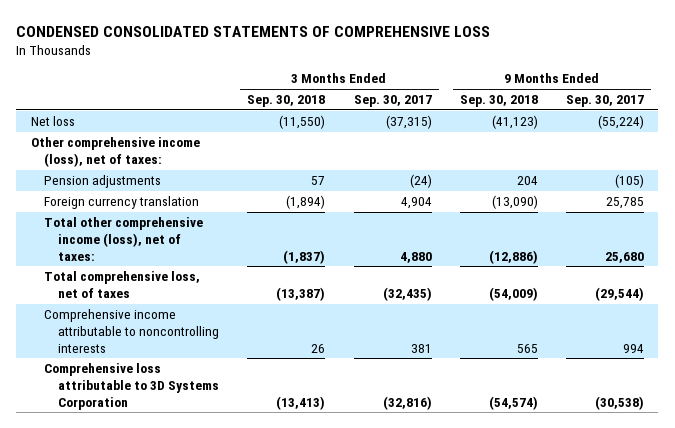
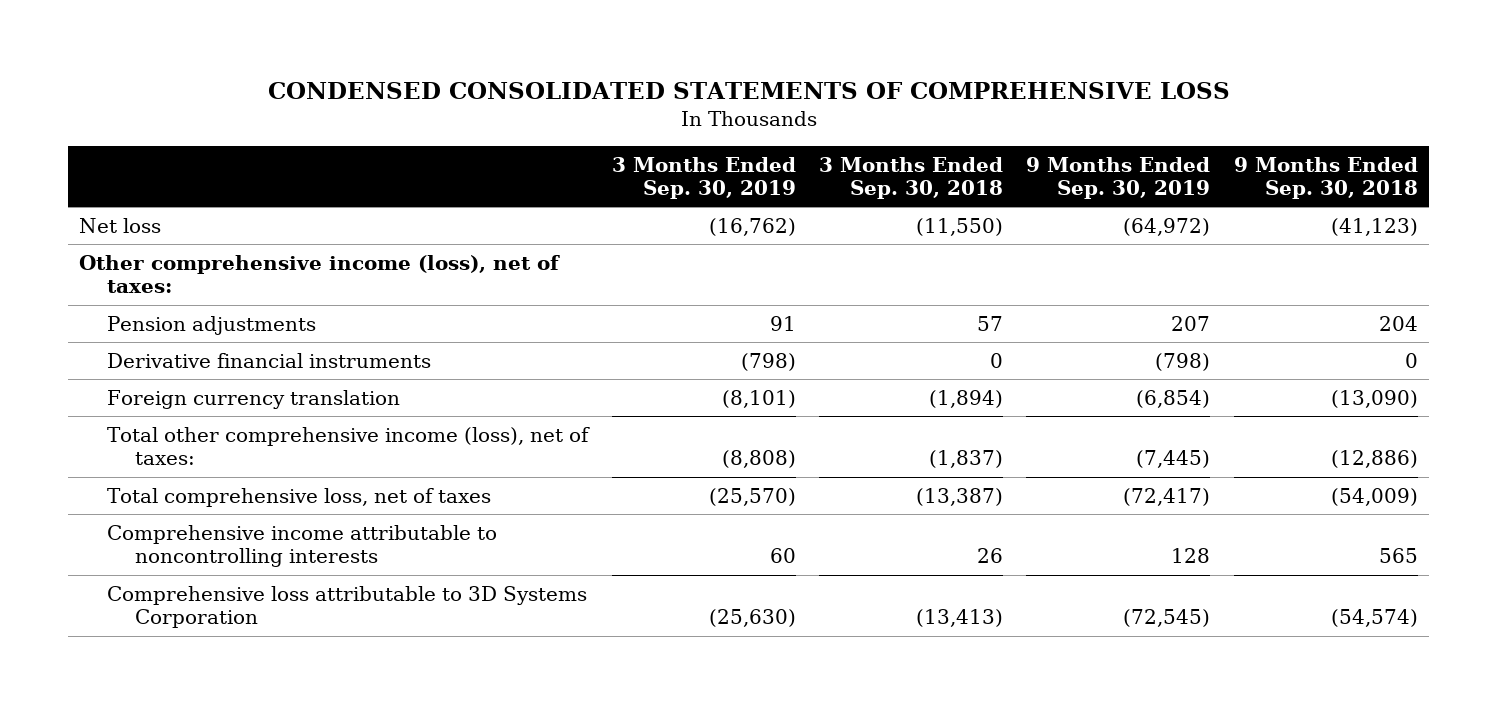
- | 3 Months Ended Sep. 30, 2018 | 3 Months Ended Sep. 30, 2017 | 9 Months Ended Sep. 30, 2018 | 9 Months Ended Sep. 30, 2017
+ | 3 Months Ended Sep. 30, 2019 | 3 Months Ended Sep. 30, 2018 | 9 Months Ended Sep. 30, 2019 | 9 Months Ended Sep. 30, 2018
+ Derivative financial instruments | (798) | 0 | (798) | 0

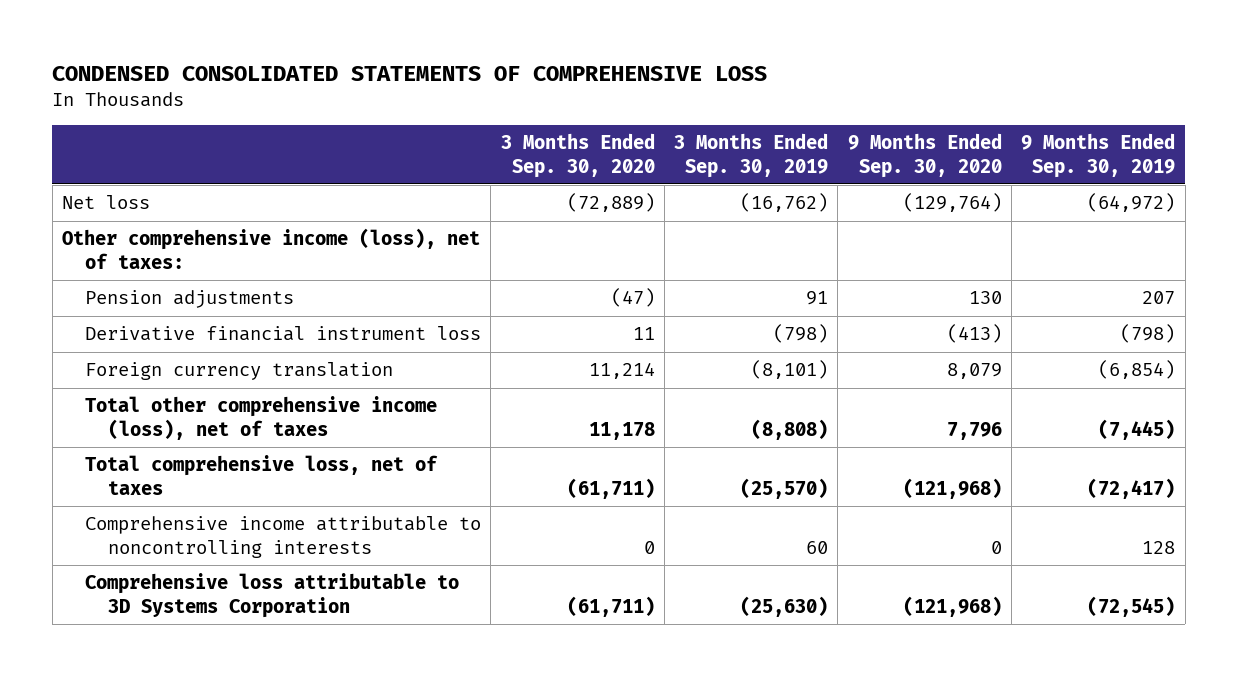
- | 3 Months Ended Sep. 30, 2019 | 3 Months Ended Sep. 30, 2018 | 9 Months Ended Sep. 30, 2019 | 9 Months Ended Sep. 30, 2018
+ | 3 Months Ended Sep. 30, 2020 | 3 Months Ended Sep. 30, 2019 | 9 Months Ended Sep. 30, 2020 | 9 Months Ended Sep. 30, 2019
- Derivative financial instruments | (798) | 0 | (798) | 0
+ Derivative financial instrument loss | 11 | (798) | (413) | (798)
- Total other comprehensive income (loss), net of taxes: | (8,808) | (1,837) | (7,445) | (12,886)
+ Total other comprehensive income (loss), net of taxes | 11,178 | (8,808) | 7,796 | (7,445)

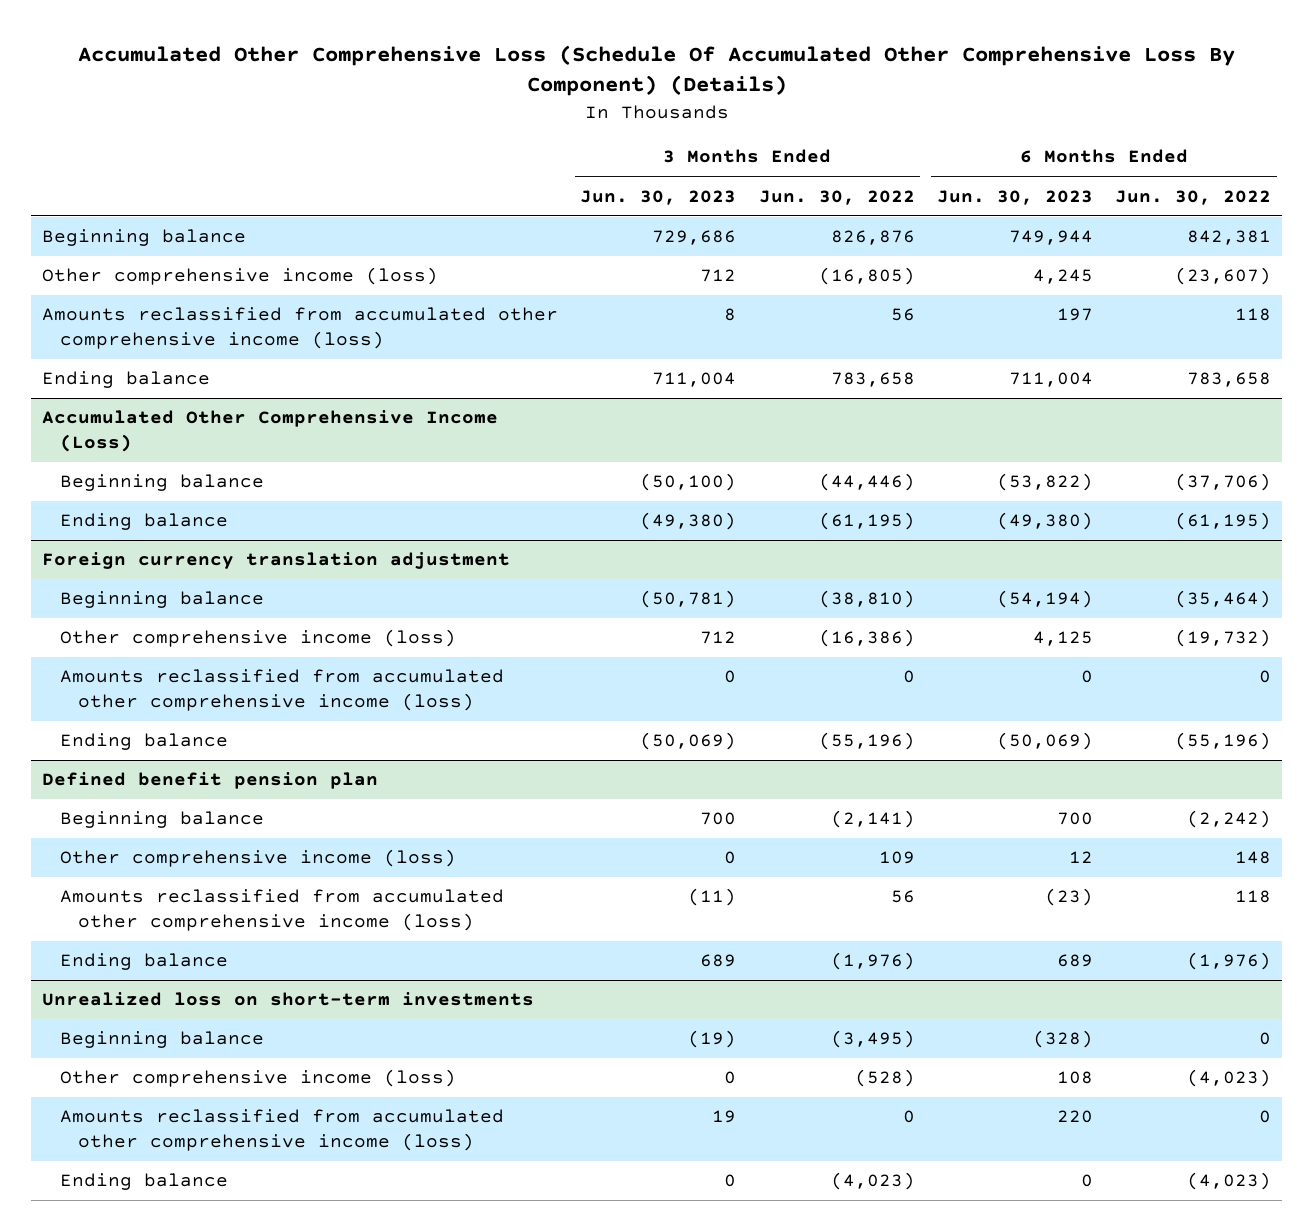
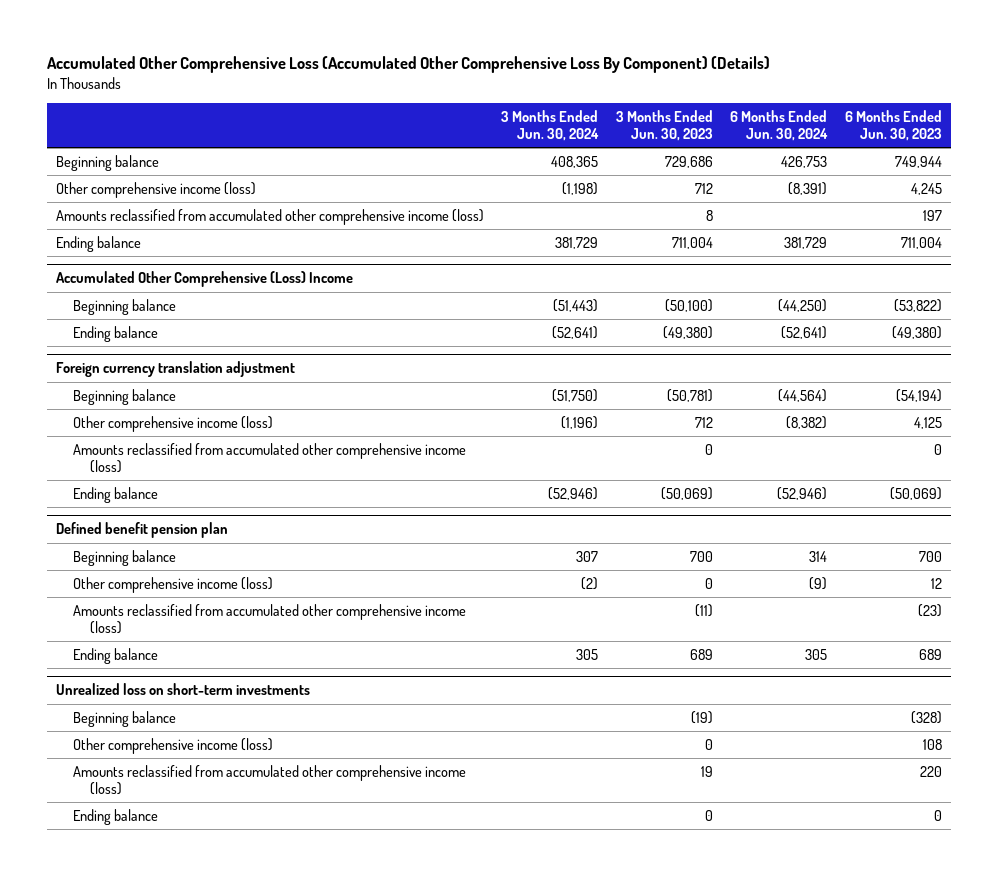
- Accumulated Other Comprehensive Loss (Schedule Of Accumulated Other Comprehensive Loss By Component) (Details)
+ Accumulated Other Comprehensive Loss (Accumulated Other Comprehensive Loss By Component) (Details)
- | 3 Months Ended Jun. 30, 2023 | 3 Months Ended Jun. 30, 2022 | 6 Months Ended Jun. 30, 2023 | 6 Months Ended Jun. 30, 2022
+ | 3 Months Ended Jun. 30, 2024 | 3 Months Ended Jun. 30, 2023 | 6 Months Ended Jun. 30, 2024 | 6 Months Ended Jun. 30, 2023
- Accumulated Other Comprehensive Income (Loss)
+ Accumulated Other Comprehensive (Loss) Income

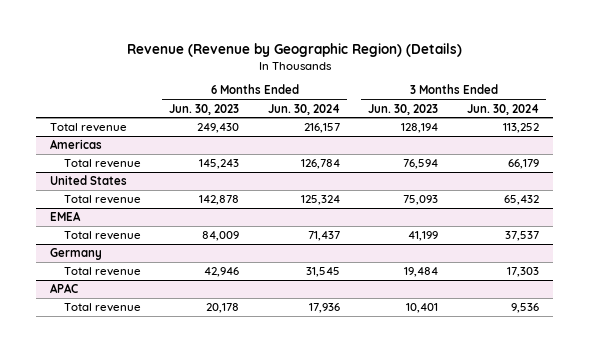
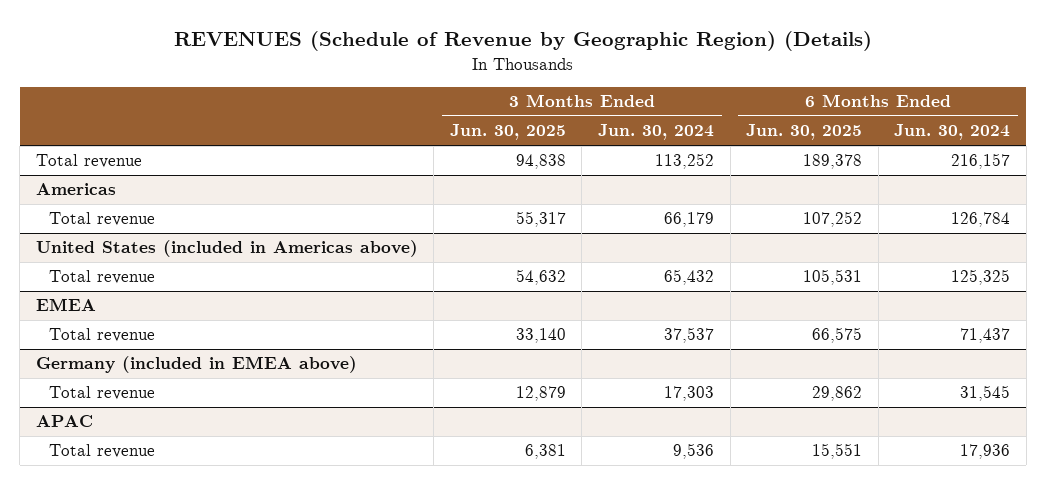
- Revenue (Revenue by Geographic Region) (Details)
+ REVENUES (Schedule of Revenue by Geographic Region) (Details)
- | 6 Months Ended Jun. 30, 2023 | 6 Months Ended Jun. 30, 2024 | 3 Months Ended Jun. 30, 2023 | 3 Months Ended Jun. 30, 2024
+ | 3 Months Ended Jun. 30, 2025 | 3 Months Ended Jun. 30, 2024 | 6 Months Ended Jun. 30, 2025 | 6 Months Ended Jun. 30, 2024
- United States
- Total revenue | 142,878 | 125,324 | 75,093 | 65,432
+ United States (included in Americas above)
+ Total revenue | 54,632 | 65,432 | 105,531 | 125,325
- Germany
+ Germany (included in EMEA above)

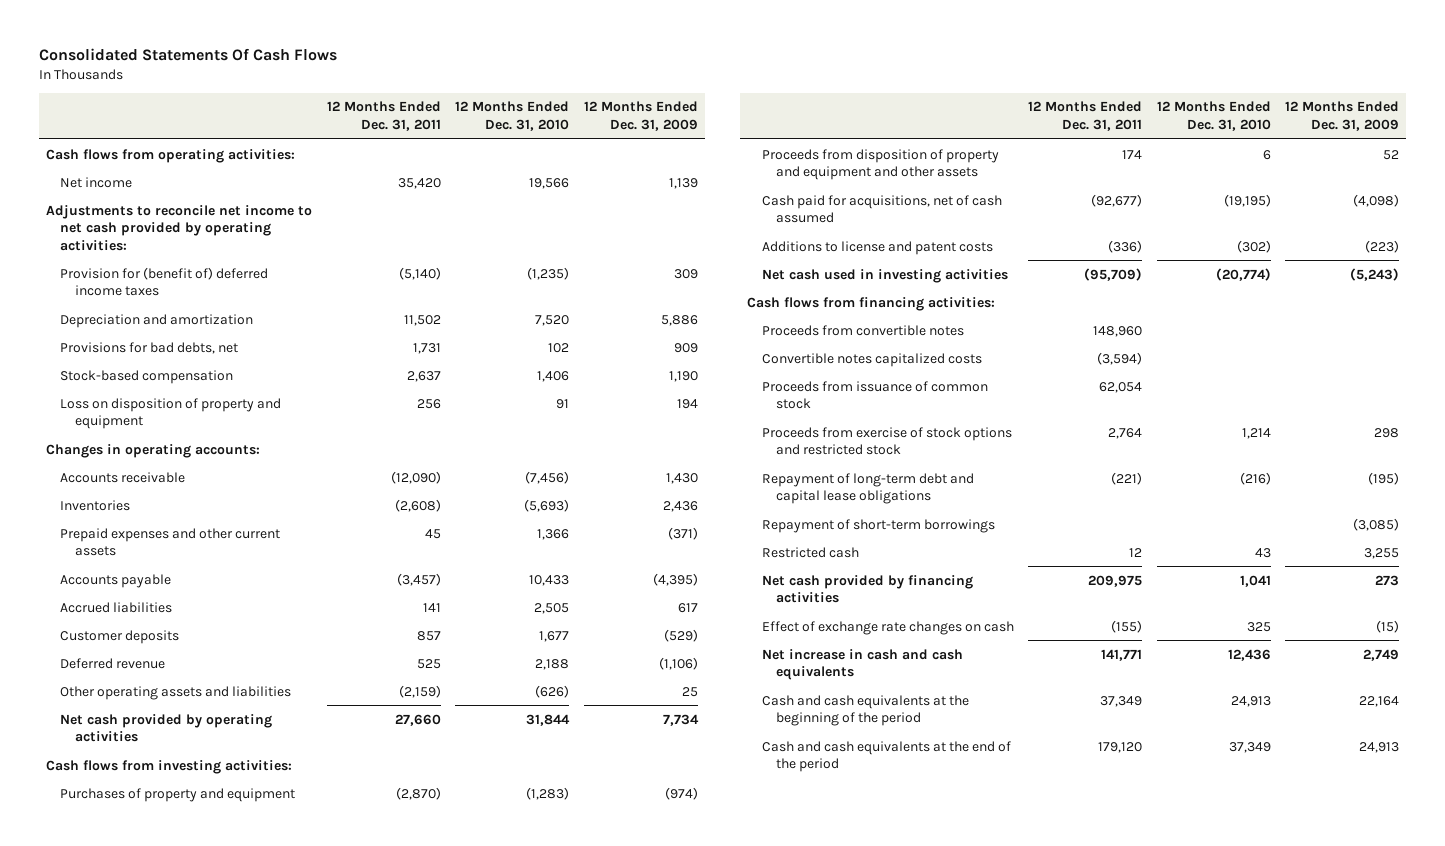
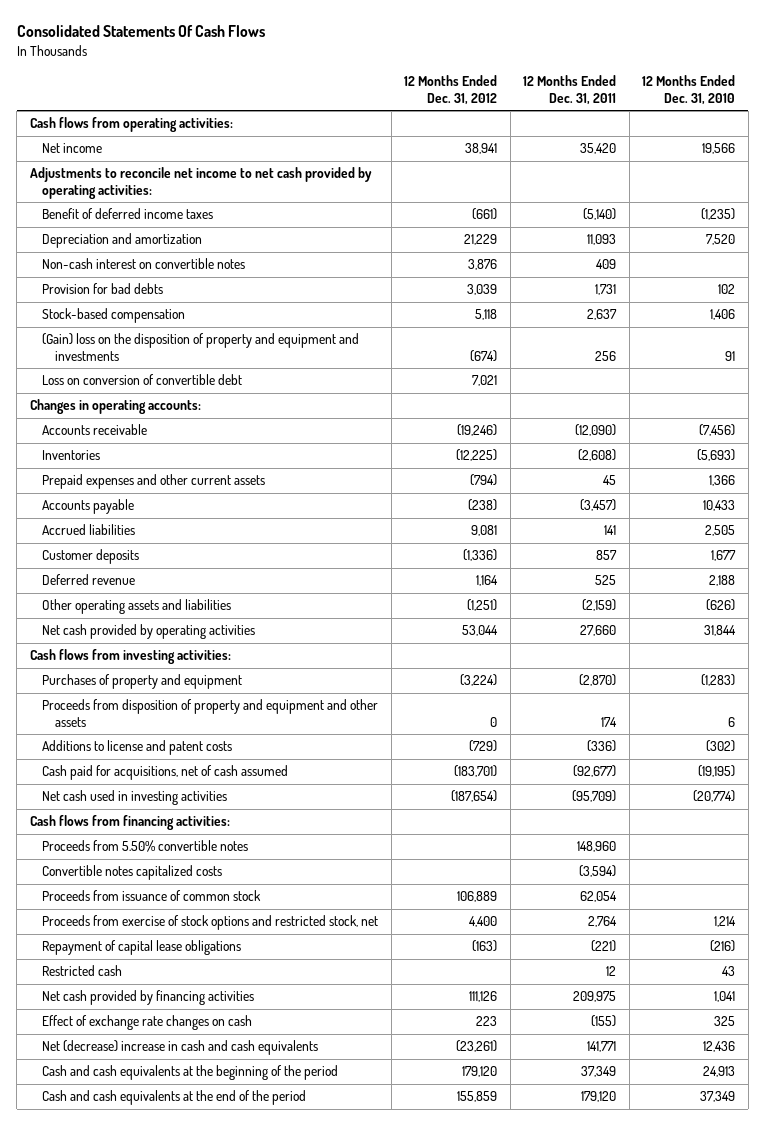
- | 12 Months Ended Dec. 31, 2011 | 12 Months Ended Dec. 31, 2010 | 12 Months Ended Dec. 31, 2009
+ | 12 Months Ended Dec. 31, 2012 | 12 Months Ended Dec. 31, 2011 | 12 Months Ended Dec. 31, 2010
- Provision for (benefit of) deferred income taxes | (5,140) | (1,235) | 309
- Depreciation and amortization | 11,502 | 7,520 | 5,886
- Provisions for bad debts, net | 1,731 | 102 | 909
+ Benefit of deferred income taxes | (661) | (5,140) | (1,235)
+ Depreciation and amortization | 21,229 | 11,093 | 7,520
+ Non-cash interest on convertible notes | 3,876 | 409 |
+ Provision for bad debts | 3,039 | 1,731 | 102
- Loss on disposition of property and equipment | 256 | 91 | 194
+ (Gain) loss on the disposition of property and equipment and investments | (674) | 256 | 91
+ Loss on conversion of convertible debt | 7,021 | |
moved down: Cash paid for acquisitions, net of cash assumed | (183,701) | (92,677) | (19,195)
- Proceeds from convertible notes | 148,960 | |
+ Proceeds from 5.50% convertible notes | | 148,960 |
- Proceeds from exercise of stock options and restricted stock | 2,764 | 1,214 | 298
- Repayment of long-term debt and capital lease obligations | (221) | (216) | (195)
- Repayment of short-term borrowings | | | (3,085)
+ Proceeds from exercise of stock options and restricted stock, net | 4,400 | 2,764 | 1,214
+ Repayment of capital lease obligations | (163) | (221) | (216)
- Net increase in cash and cash equivalents | 141,771 | 12,436 | 2,749
+ Net (decrease) increase in cash and cash equivalents | (23,261) | 141,771 | 12,436

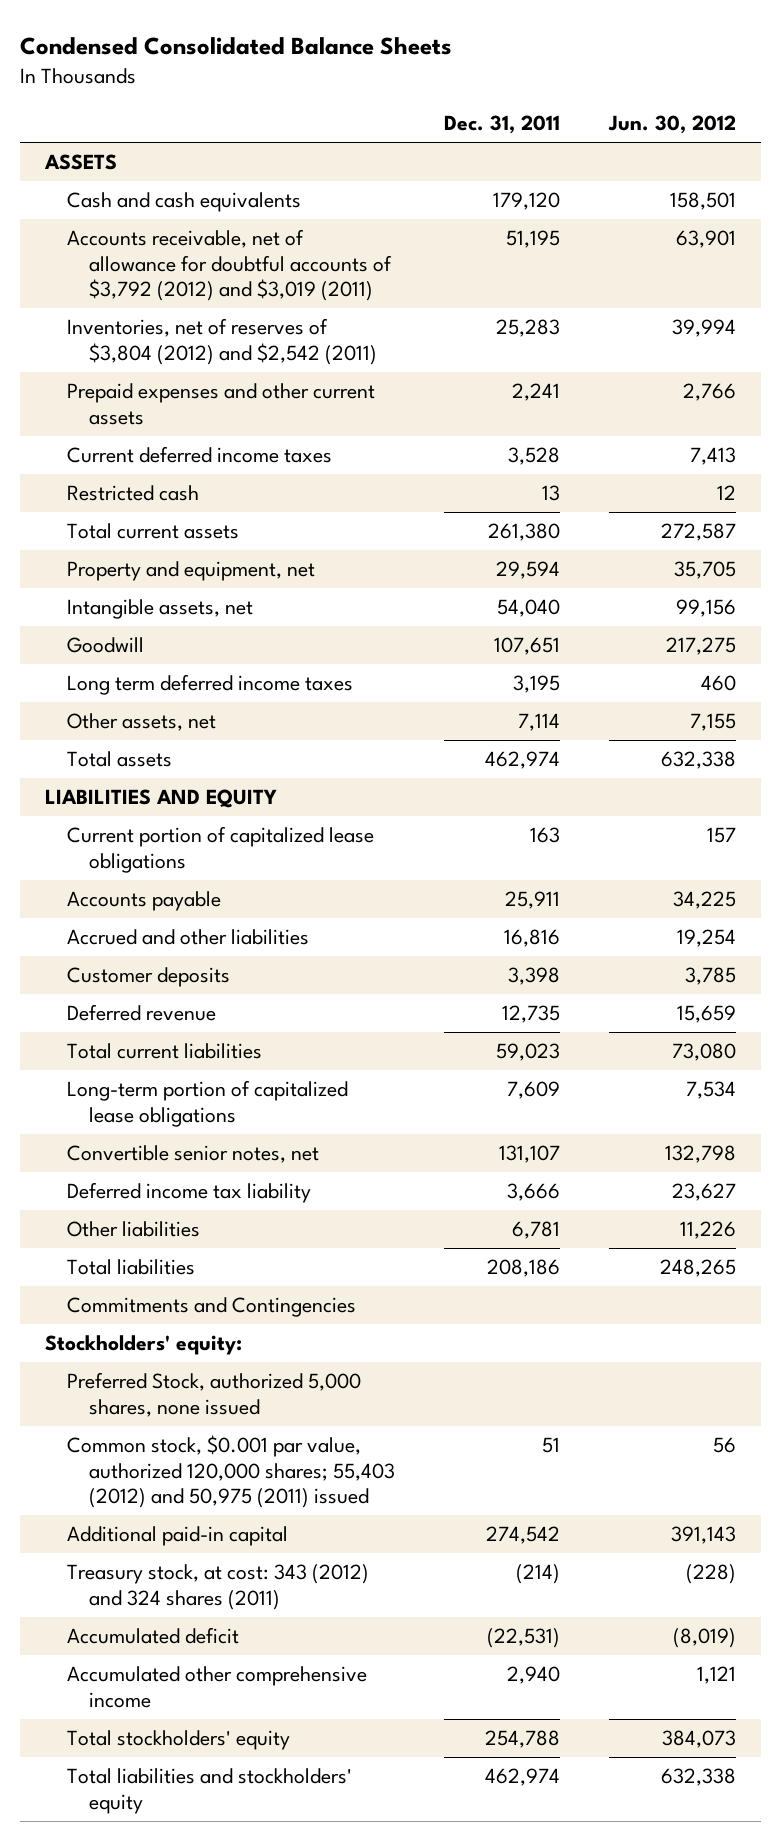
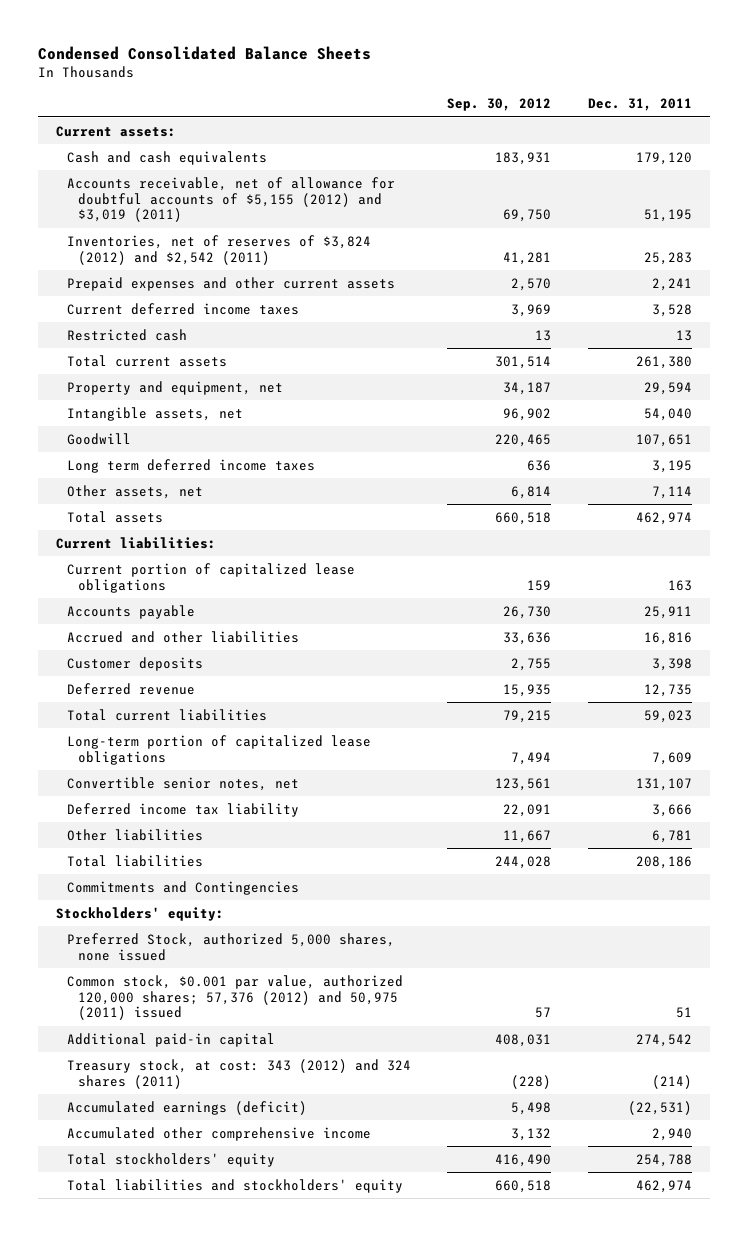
- | Dec. 31, 2011 | Jun. 30, 2012
+ | Sep. 30, 2012 | Dec. 31, 2011
- ASSETS
+ Current assets:
- Accounts receivable, net of allowance for doubtful accounts of $3,792 (2012) and $3,019 (2011) | 51,195 | 63,901
- Inventories, net of reserves of $3,804 (2012) and $2,542 (2011) | 25,283 | 39,994
+ Accounts receivable, net of allowance for doubtful accounts of $5,155 (2012) and $3,019 (2011) | 69,750 | 51,195
+ Inventories, net of reserves of $3,824 (2012) and $2,542 (2011) | 41,281 | 25,283
- LIABILITIES AND EQUITY
+ Current liabilities:
- Common stock, $0.001 par value, authorized 120,000 shares; 55,403 (2012) and 50,975 (2011) issued | 51 | 56
+ Common stock, $0.001 par value, authorized 120,000 shares; 57,376 (2012) and 50,975 (2011) issued | 57 | 51
- Accumulated deficit | (22,531) | (8,019)
+ Accumulated earnings (deficit) | 5,498 | (22,531)

